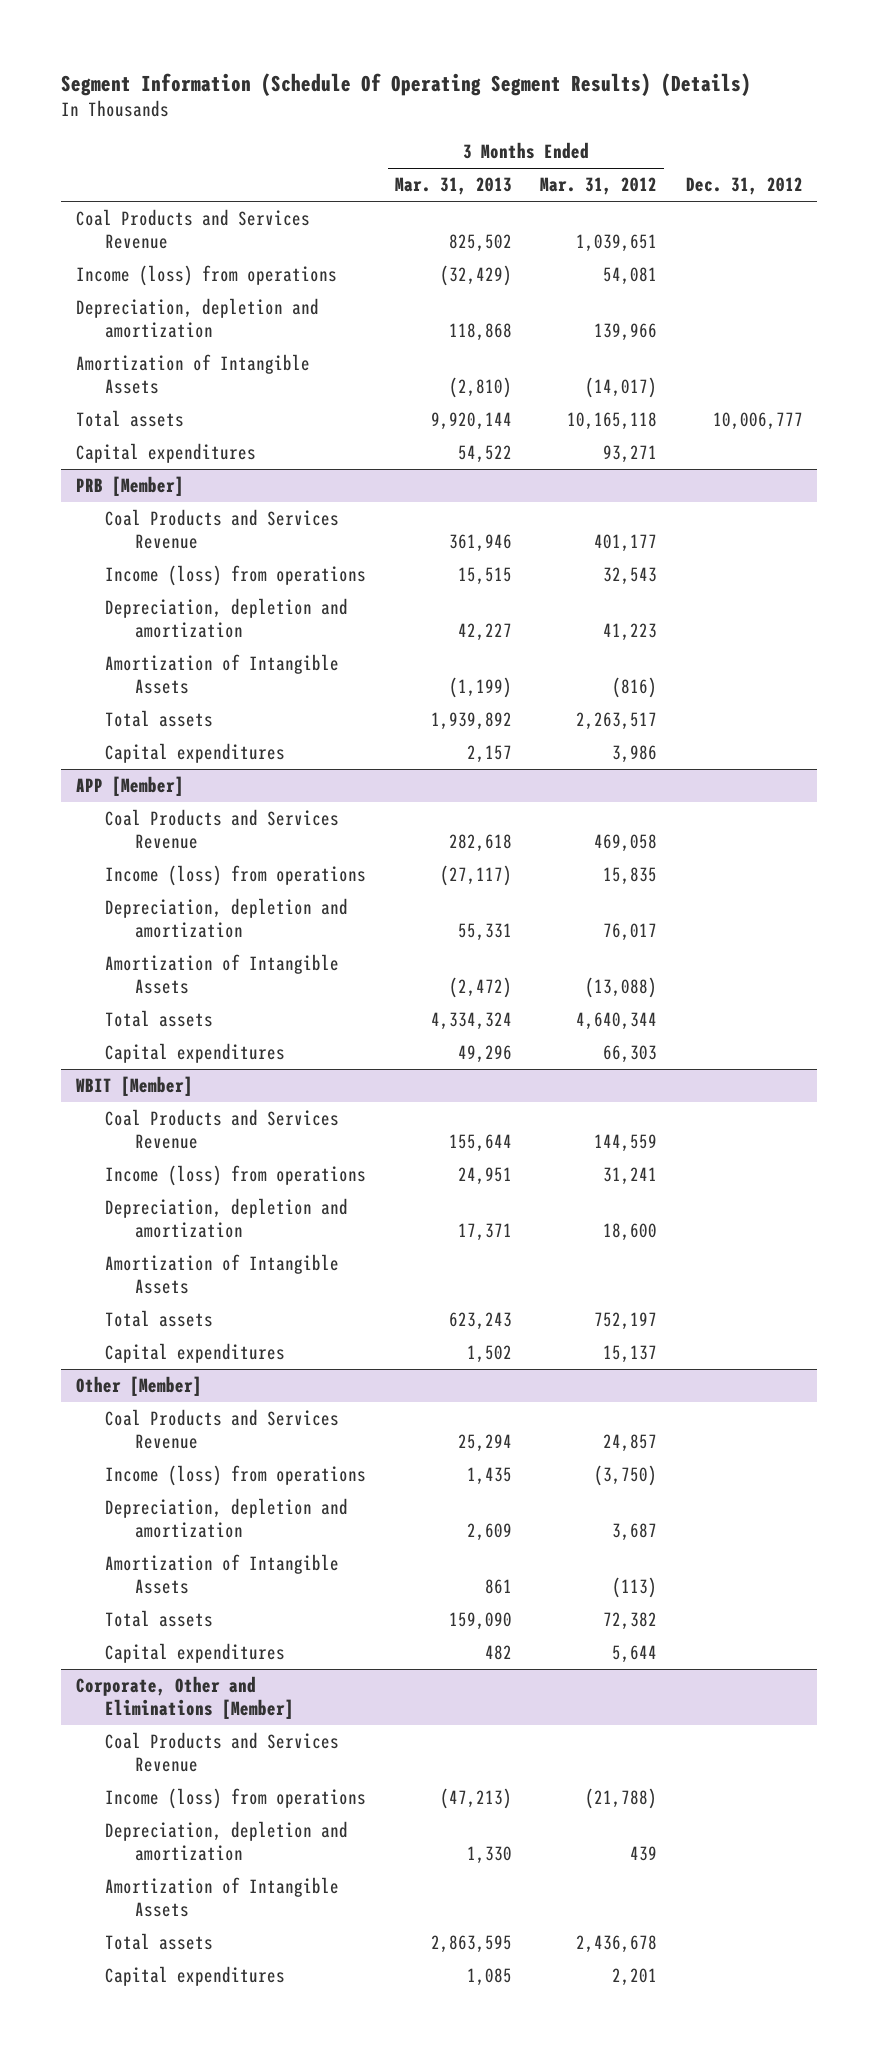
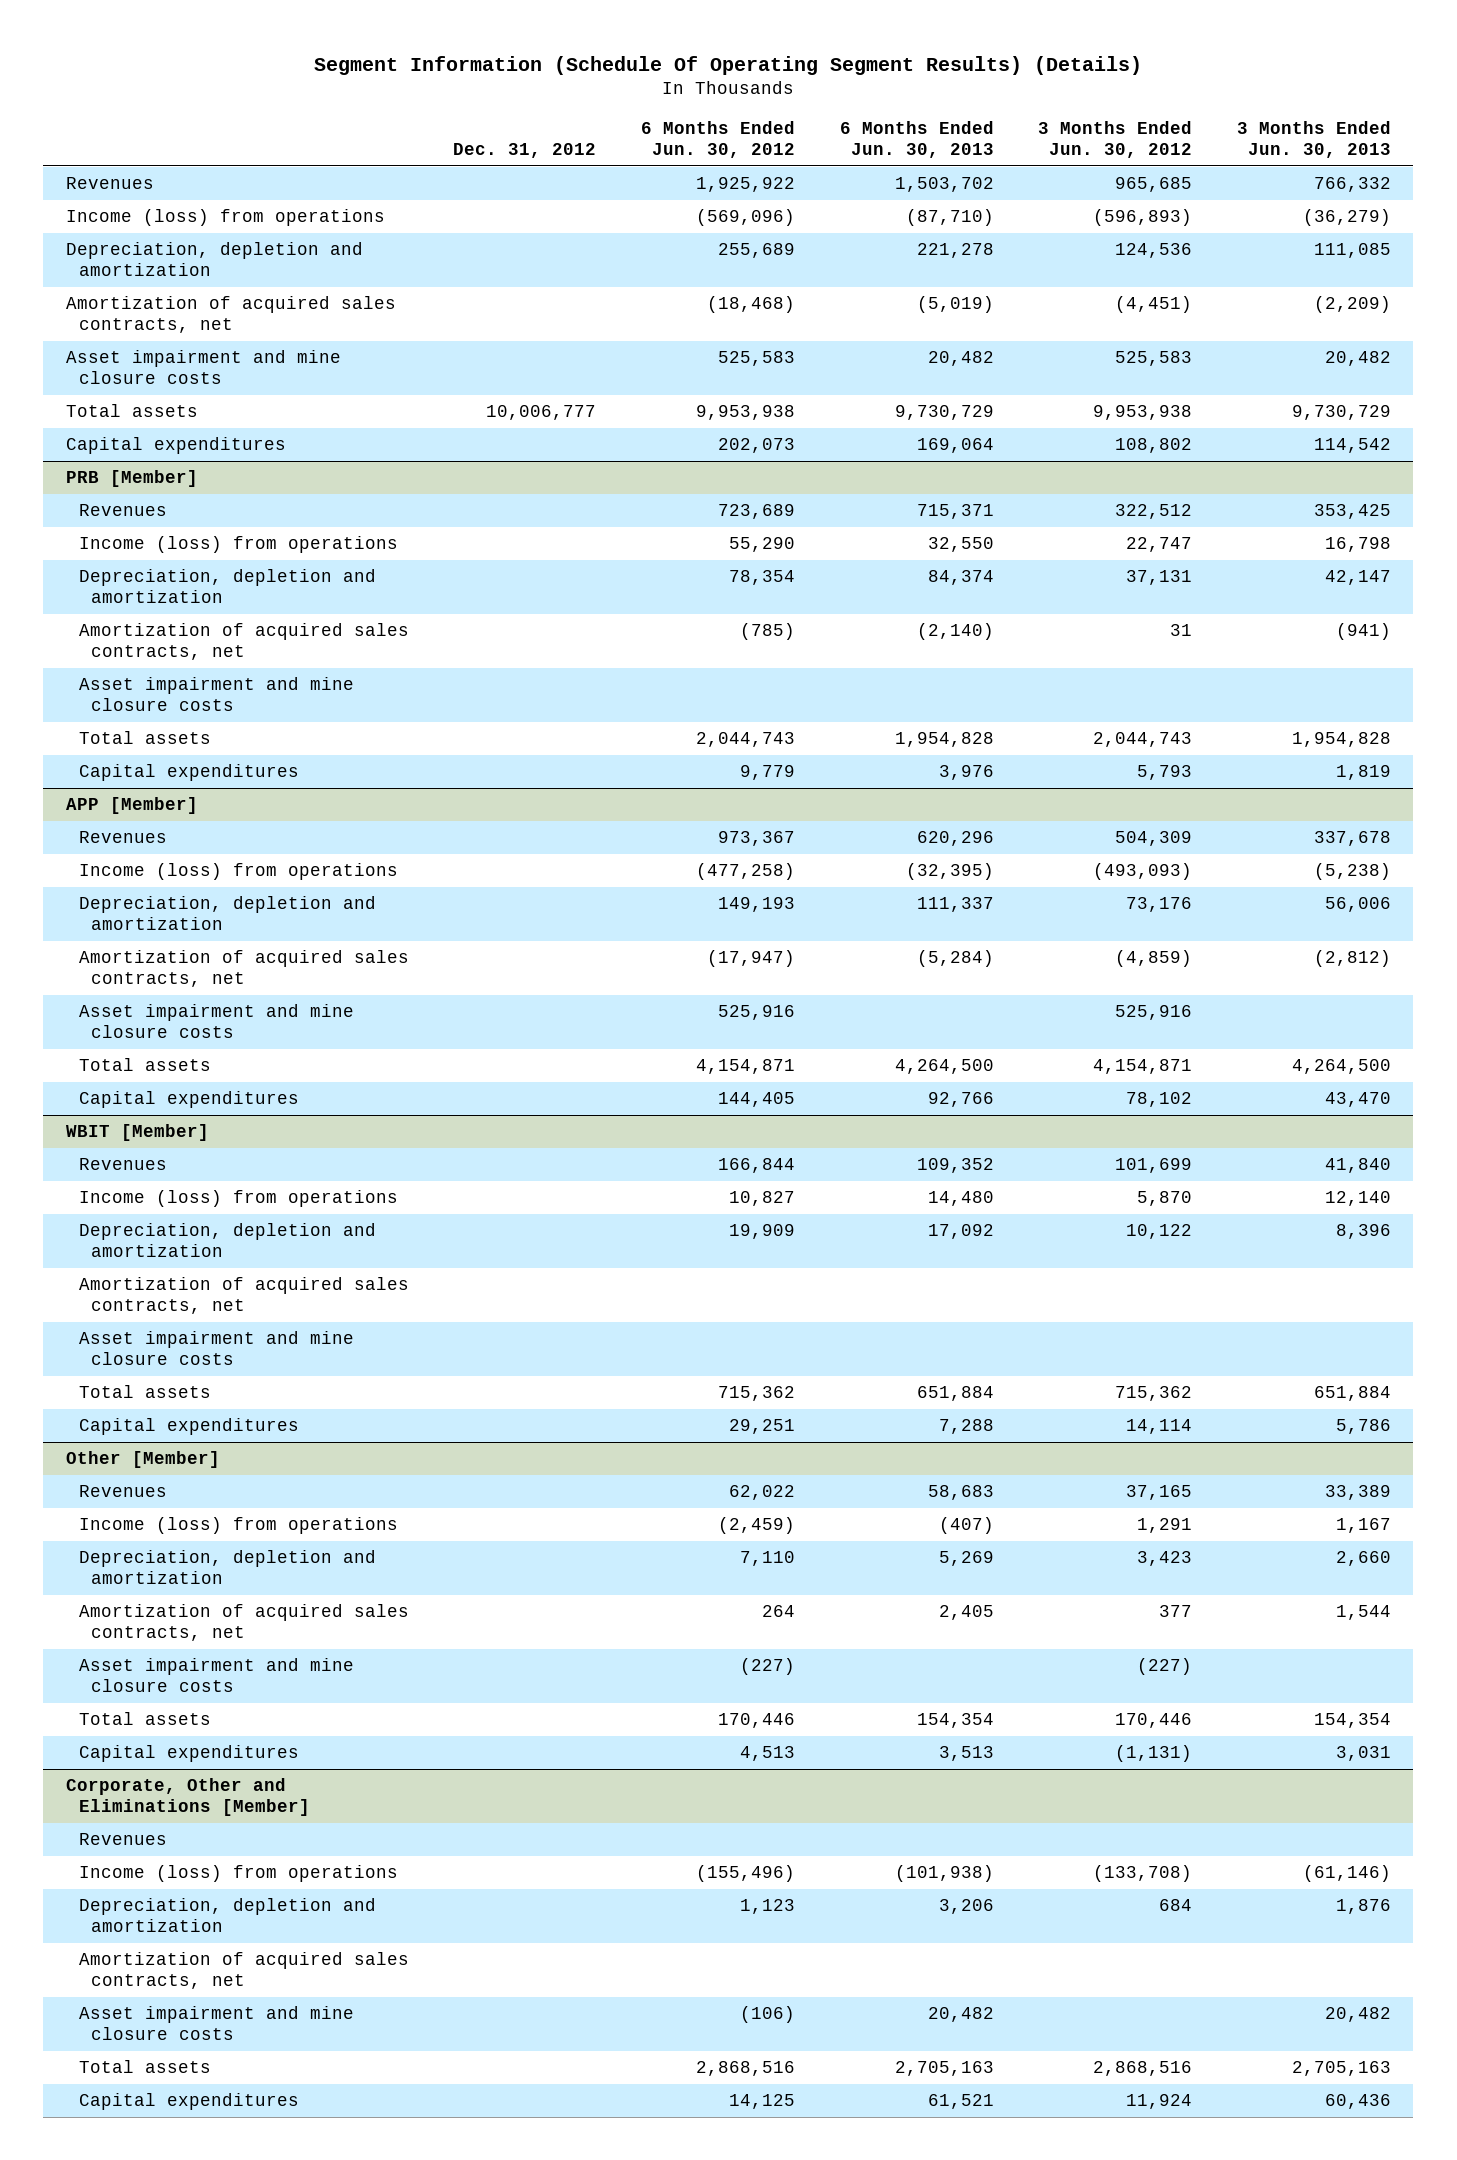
- | 3 Months Ended Mar. 31, 2013 | 3 Months Ended Mar. 31, 2012 | Dec. 31, 2012
+ | Dec. 31, 2012 | 6 Months Ended Jun. 30, 2012 | 6 Months Ended Jun. 30, 2013 | 3 Months Ended Jun. 30, 2012 | 3 Months Ended Jun. 30, 2013
- Coal Products and Services Revenue | 825,502 | 1,039,651 |
+ Revenues | | 1,925,922 | 1,503,702 | 965,685 | 766,332
- Amortization of Intangible Assets | (2,810) | (14,017) |
+ Amortization of acquired sales contracts, net | | (18,468) | (5,019) | (4,451) | (2,209)
+ Asset impairment and mine closure costs | | 525,583 | 20,482 | 525,583 | 20,482
@ PRB [Member]
- Coal Products and Services Revenue | 361,946 | 401,177 |
+ Revenues | | 723,689 | 715,371 | 322,512 | 353,425
- Amortization of Intangible Assets | (1,199) | (816) |
+ Amortization of acquired sales contracts, net | | (785) | (2,140) | 31 | (941)
+ Asset impairment and mine closure costs
@ APP [Member]
- Coal Products and Services Revenue | 282,618 | 469,058 |
+ Revenues | | 973,367 | 620,296 | 504,309 | 337,678
- Amortization of Intangible Assets | (2,472) | (13,088) |
+ Amortization of acquired sales contracts, net | | (17,947) | (5,284) | (4,859) | (2,812)
+ Asset impairment and mine closure costs | | 525,916 | | 525,916 |
@ WBIT [Member]
- Coal Products and Services Revenue | 155,644 | 144,559 |
+ Revenues | | 166,844 | 109,352 | 101,699 | 41,840
- Amortization of Intangible Assets
+ Amortization of acquired sales contracts, net
+ Asset impairment and mine closure costs
@ Other [Member]
- Coal Products and Services Revenue | 25,294 | 24,857 |
+ Revenues | | 62,022 | 58,683 | 37,165 | 33,389
- Amortization of Intangible Assets | 861 | (113) |
+ Amortization of acquired sales contracts, net | | 264 | 2,405 | 377 | 1,544
+ Asset impairment and mine closure costs | | (227) | | (227) |
@ Corporate, Other and Eliminations [Member]
- Coal Products and Services Revenue
+ Revenues
- Amortization of Intangible Assets
+ Amortization of acquired sales contracts, net
+ Asset impairment and mine closure costs | | (106) | 20,482 | | 20,482

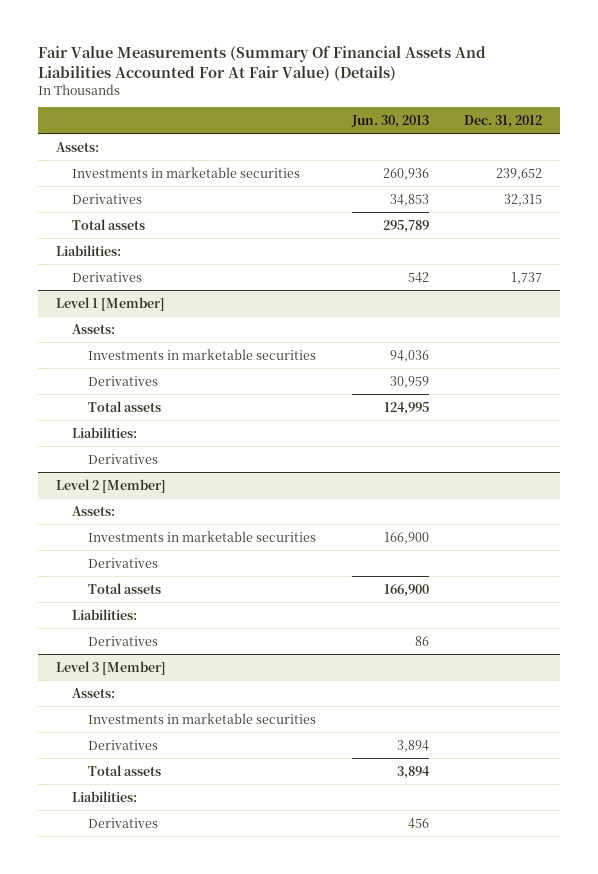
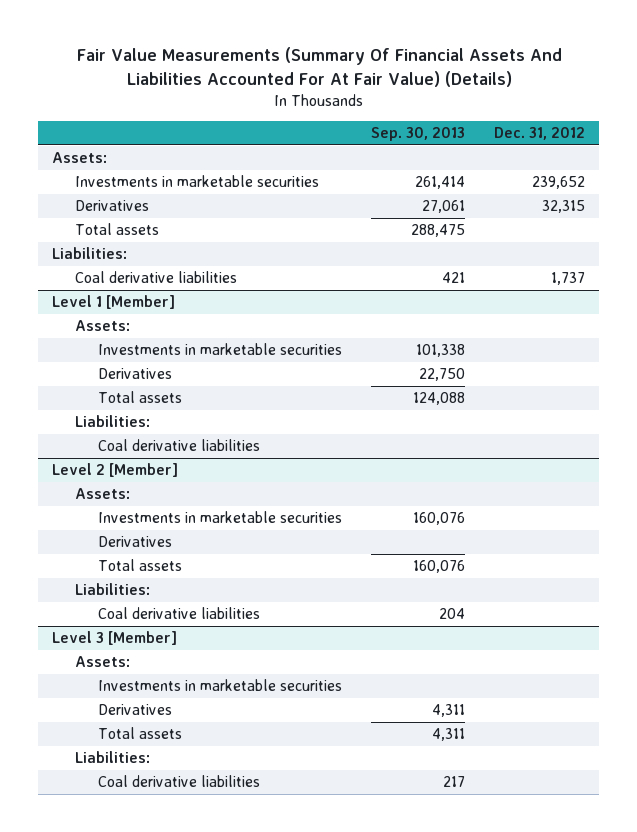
- | Jun. 30, 2013 | Dec. 31, 2012
+ | Sep. 30, 2013 | Dec. 31, 2012
- Derivatives | 542 | 1,737
+ Coal derivative liabilities | 421 | 1,737
@ Level 1 [Member]
- Derivatives
+ Coal derivative liabilities
@ Level 2 [Member]
- Derivatives | 86 |
+ Coal derivative liabilities | 204 |
@ Level 3 [Member]
- Derivatives | 456 |
+ Coal derivative liabilities | 217 |

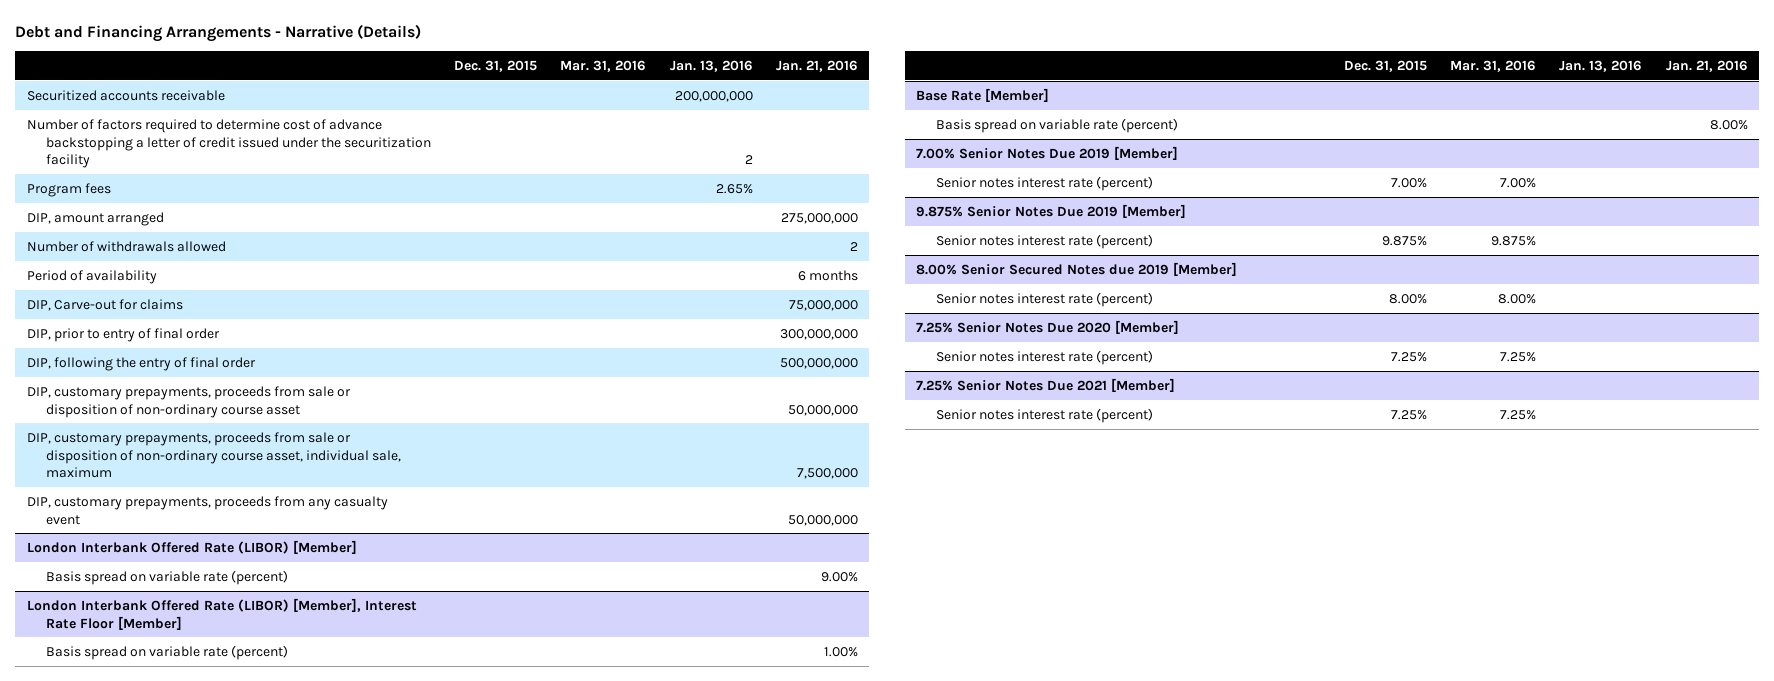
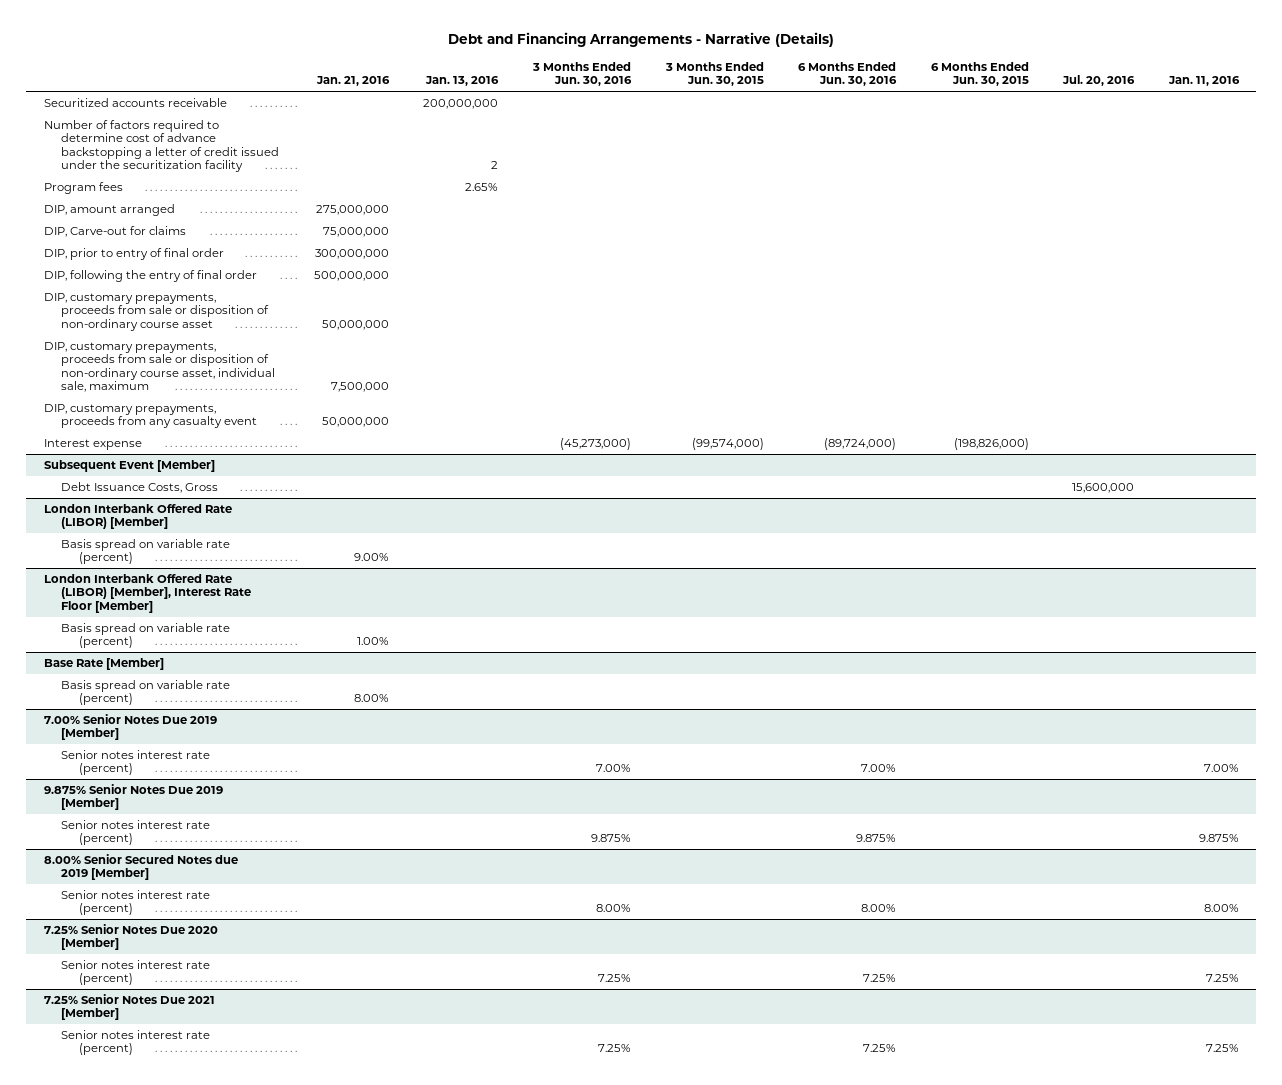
- | Dec. 31, 2015 | Mar. 31, 2016 | Jan. 13, 2016 | Jan. 21, 2016
+ | Jan. 21, 2016 | Jan. 13, 2016 | 3 Months Ended Jun. 30, 2016 | 3 Months Ended Jun. 30, 2015 | 6 Months Ended Jun. 30, 2016 | 6 Months Ended Jun. 30, 2015 | Jul. 20, 2016 | Jan. 11, 2016
- Number of withdrawals allowed | | | | 2
- Period of availability | | | | 6 months
+ Interest expense | | | (45,273,000) | (99,574,000) | (89,724,000) | (198,826,000) | |
+ Subsequent Event [Member]
+ Debt Issuance Costs, Gross | | | | | | | 15,600,000 |

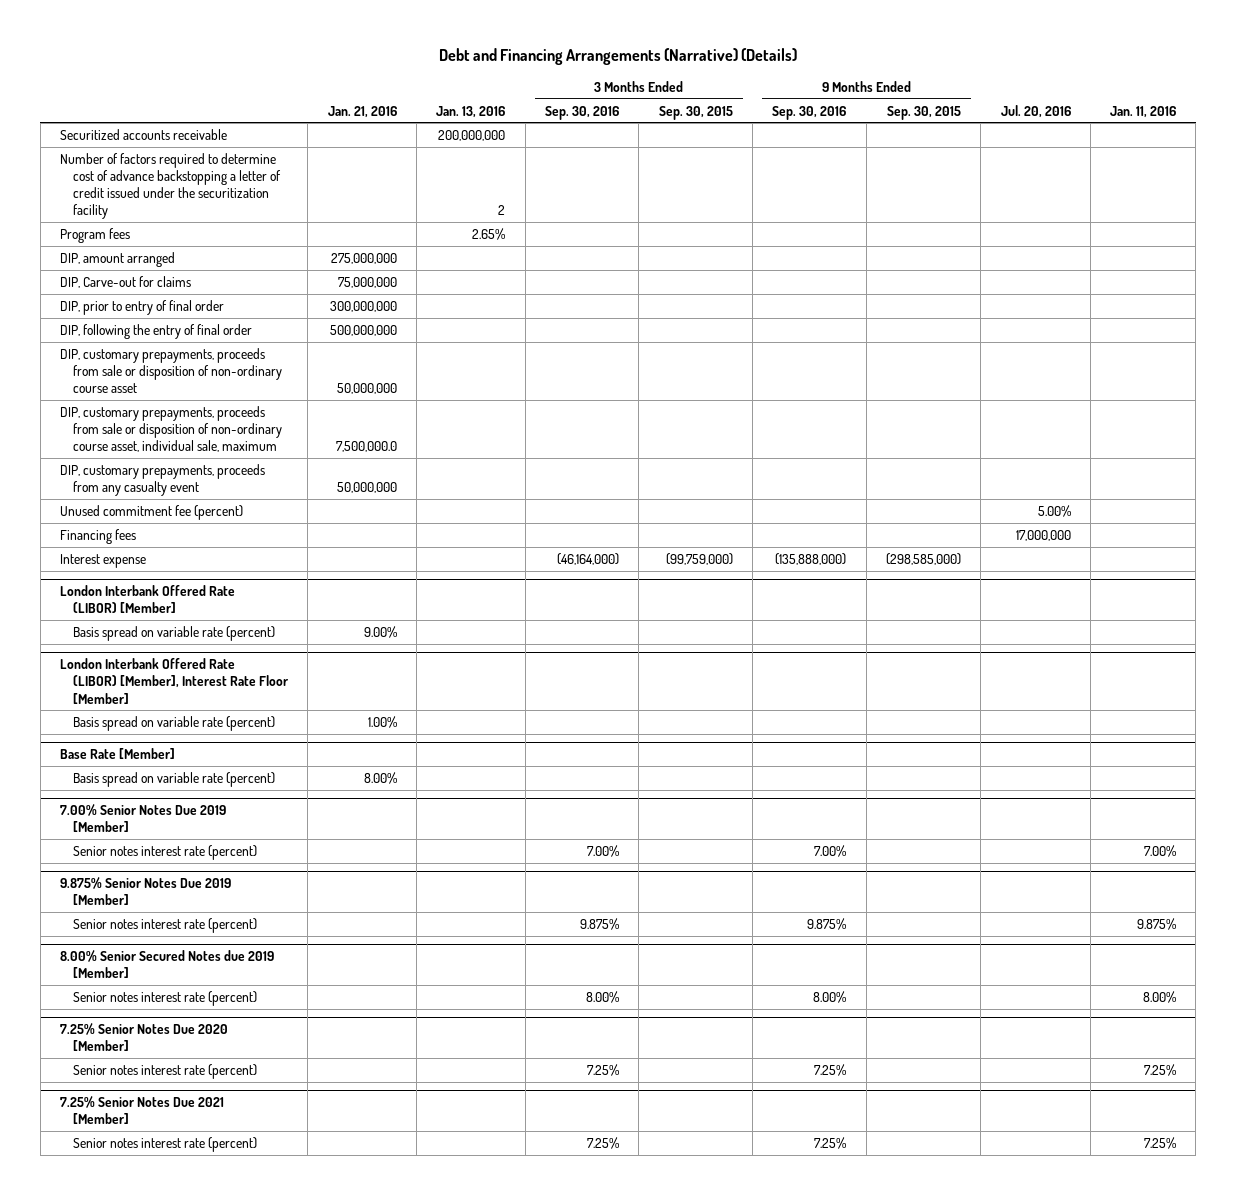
- Debt and Financing Arrangements - Narrative (Details)
+ Debt and Financing Arrangements (Narrative) (Details)
- | Jan. 21, 2016 | Jan. 13, 2016 | 3 Months Ended Jun. 30, 2016 | 3 Months Ended Jun. 30, 2015 | 6 Months Ended Jun. 30, 2016 | 6 Months Ended Jun. 30, 2015 | Jul. 20, 2016 | Jan. 11, 2016
+ | Jan. 21, 2016 | Jan. 13, 2016 | 3 Months Ended Sep. 30, 2016 | 3 Months Ended Sep. 30, 2015 | 9 Months Ended Sep. 30, 2016 | 9 Months Ended Sep. 30, 2015 | Jul. 20, 2016 | Jan. 11, 2016
- DIP, customary prepayments, proceeds from sale or disposition of non-ordinary course asset, individual sale, maximum | 7,500,000 | | | | | | |
+ DIP, customary prepayments, proceeds from sale or disposition of non-ordinary course asset, individual sale, maximum | 7,500,000.0 | | | | | | |
+ Unused commitment fee (percent) | | | | | | | 5.00% |
+ Financing fees | | | | | | | 17,000,000 |
- Subsequent Event [Member]
- Debt Issuance Costs, Gross | | | | | | | 15,600,000 |

